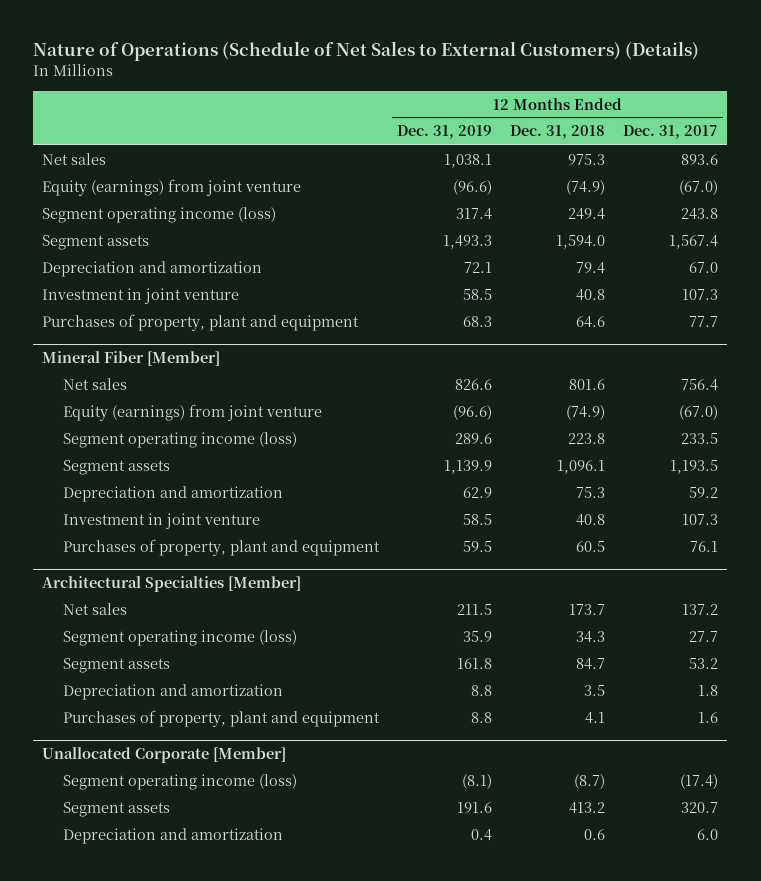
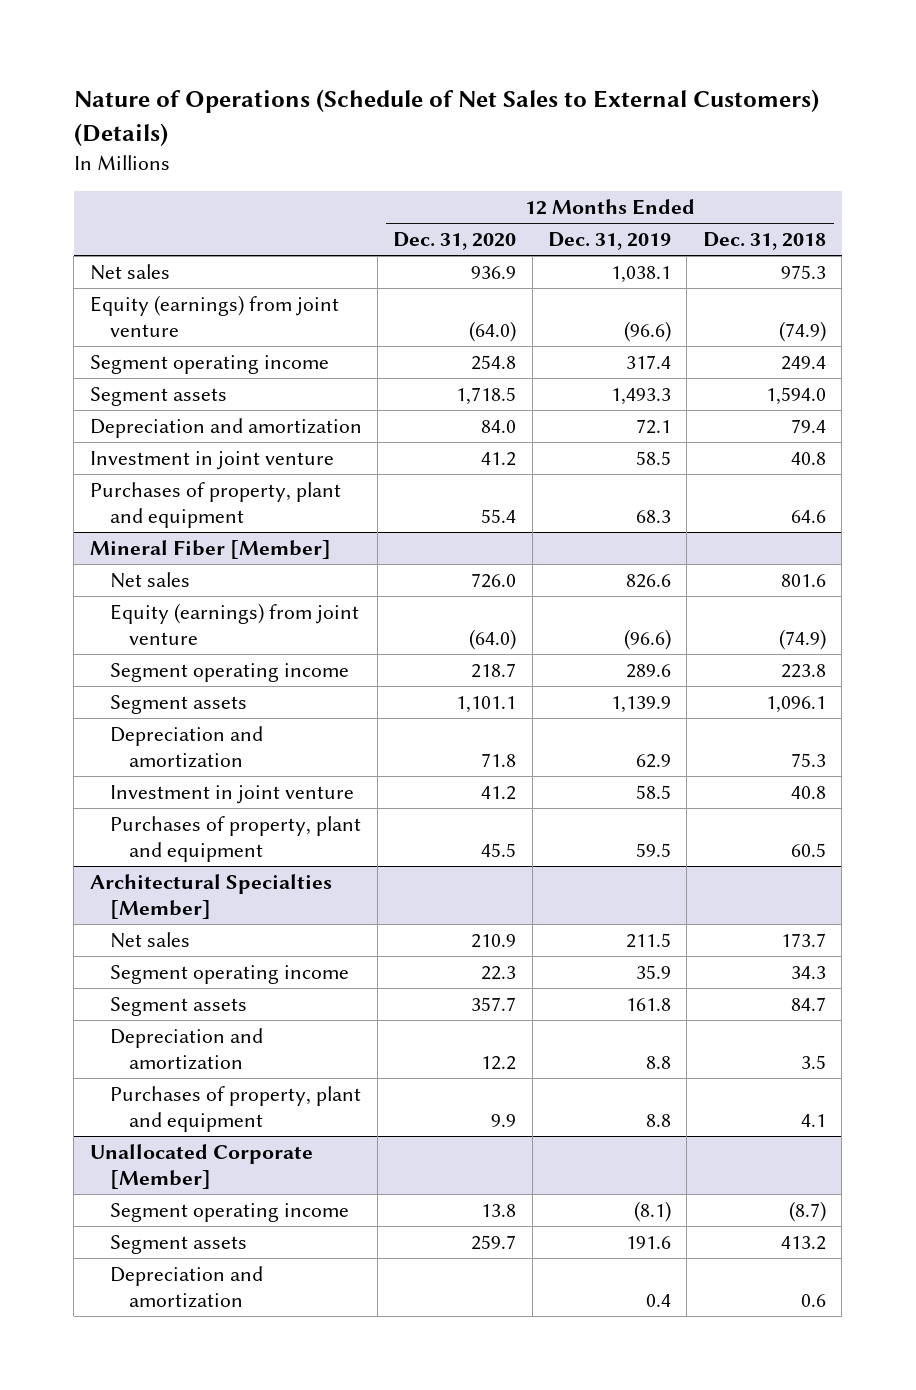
- | 12 Months Ended Dec. 31, 2019 | 12 Months Ended Dec. 31, 2018 | 12 Months Ended Dec. 31, 2017
+ | 12 Months Ended Dec. 31, 2020 | 12 Months Ended Dec. 31, 2019 | 12 Months Ended Dec. 31, 2018
- Segment operating income (loss) | 317.4 | 249.4 | 243.8
+ Segment operating income | 254.8 | 317.4 | 249.4
@ Mineral Fiber [Member]
- Segment operating income (loss) | 289.6 | 223.8 | 233.5
+ Segment operating income | 218.7 | 289.6 | 223.8
@ Architectural Specialties [Member]
- Segment operating income (loss) | 35.9 | 34.3 | 27.7
+ Segment operating income | 22.3 | 35.9 | 34.3
@ Unallocated Corporate [Member]
- Segment operating income (loss) | (8.1) | (8.7) | (17.4)
+ Segment operating income | 13.8 | (8.1) | (8.7)

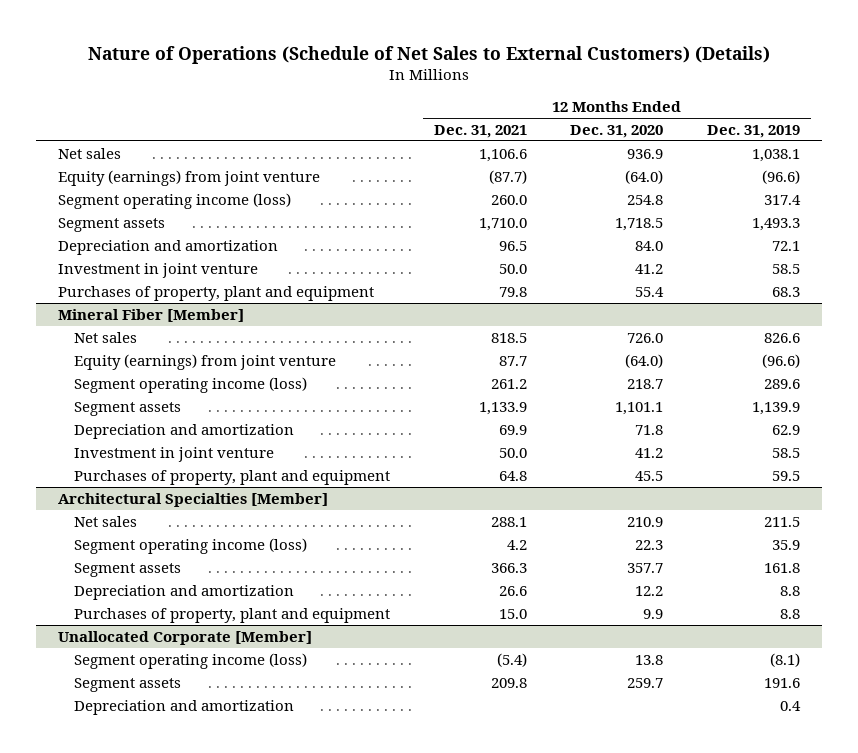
- | 12 Months Ended Dec. 31, 2020 | 12 Months Ended Dec. 31, 2019 | 12 Months Ended Dec. 31, 2018
+ | 12 Months Ended Dec. 31, 2021 | 12 Months Ended Dec. 31, 2020 | 12 Months Ended Dec. 31, 2019
- Segment operating income | 254.8 | 317.4 | 249.4
+ Segment operating income (loss) | 260.0 | 254.8 | 317.4
@ Mineral Fiber [Member]
- Segment operating income | 218.7 | 289.6 | 223.8
+ Segment operating income (loss) | 261.2 | 218.7 | 289.6
@ Architectural Specialties [Member]
- Segment operating income | 22.3 | 35.9 | 34.3
+ Segment operating income (loss) | 4.2 | 22.3 | 35.9
@ Unallocated Corporate [Member]
- Segment operating income | 13.8 | (8.1) | (8.7)
+ Segment operating income (loss) | (5.4) | 13.8 | (8.1)

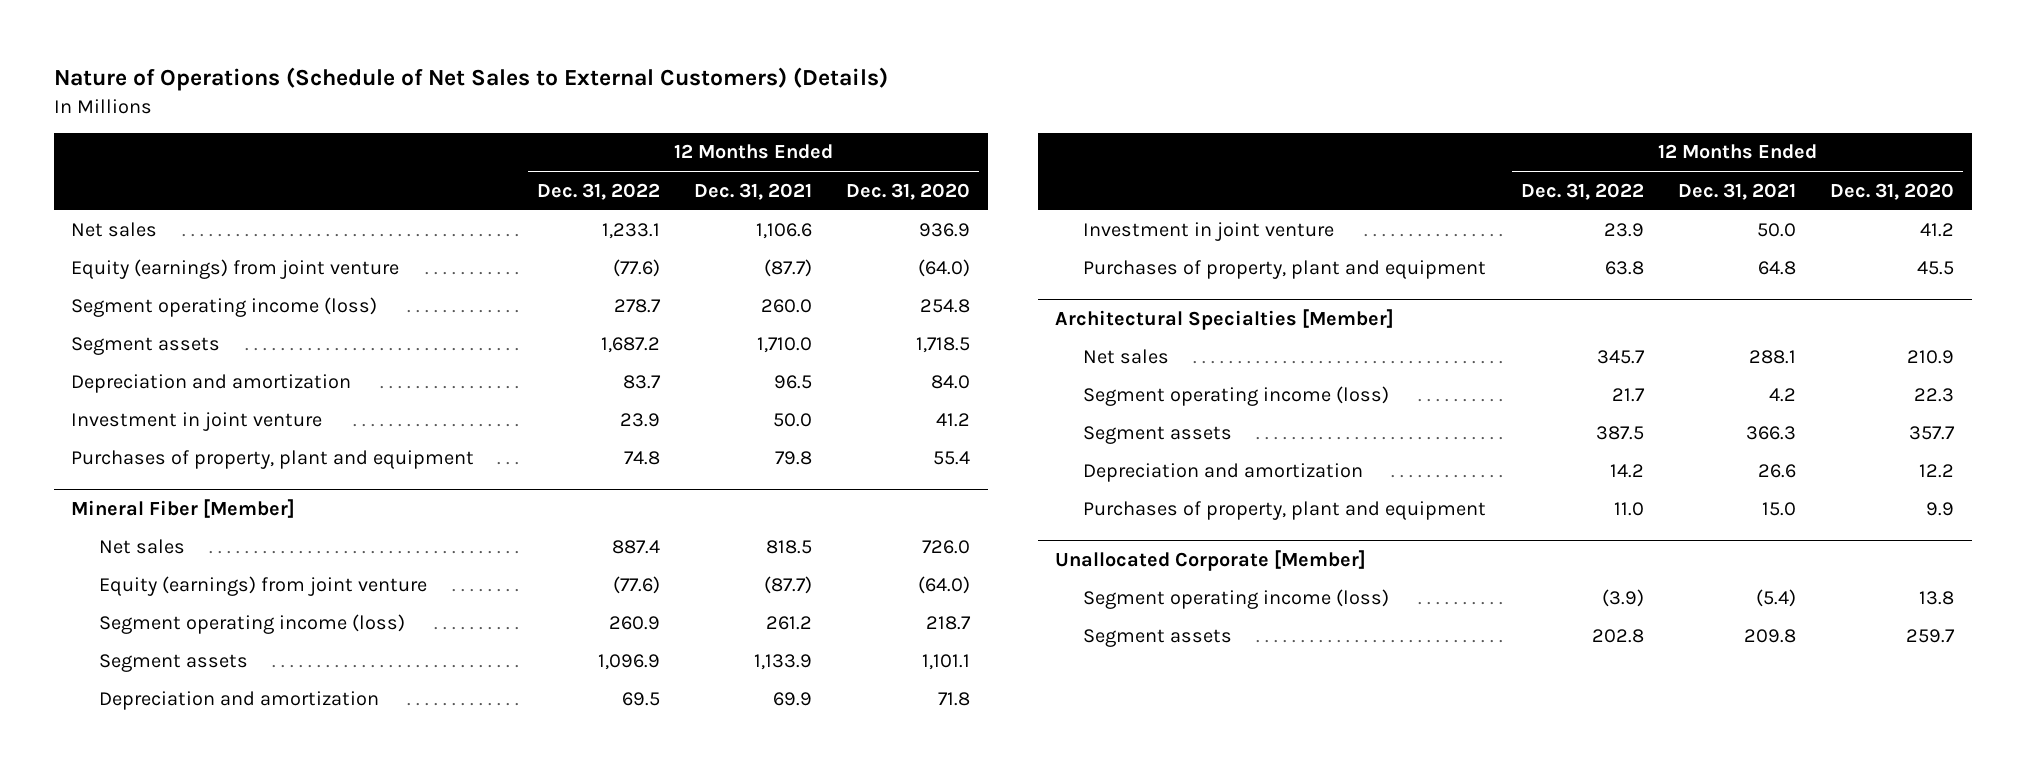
- | 12 Months Ended Dec. 31, 2021 | 12 Months Ended Dec. 31, 2020 | 12 Months Ended Dec. 31, 2019
+ | 12 Months Ended Dec. 31, 2022 | 12 Months Ended Dec. 31, 2021 | 12 Months Ended Dec. 31, 2020
@ Mineral Fiber [Member]
- Equity (earnings) from joint venture | 87.7 | (64.0) | (96.6)
+ Equity (earnings) from joint venture | (77.6) | (87.7) | (64.0)
@ Unallocated Corporate [Member]
- Depreciation and amortization | | | 0.4

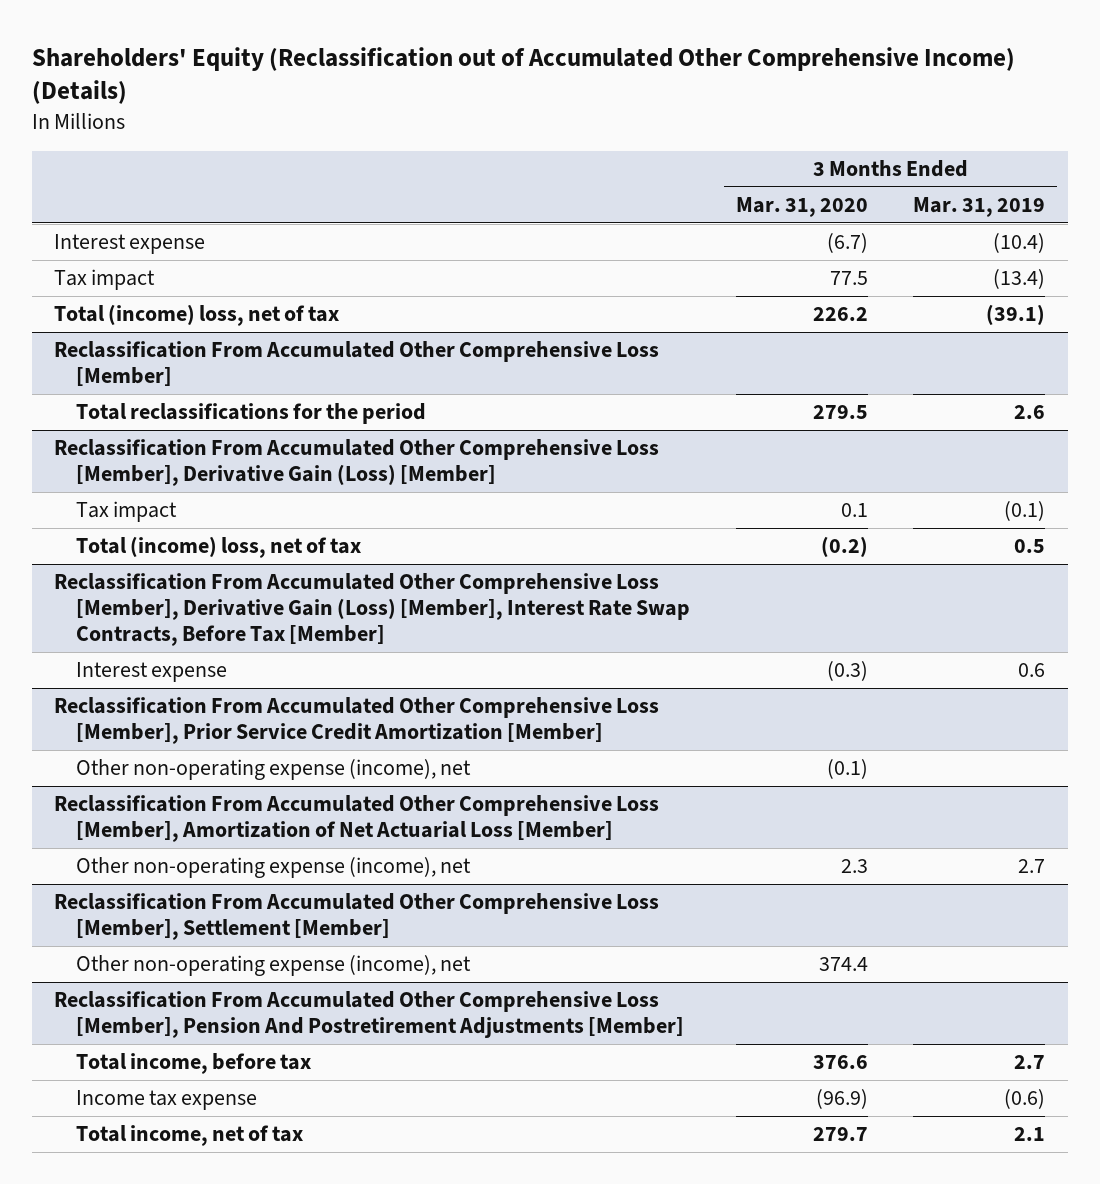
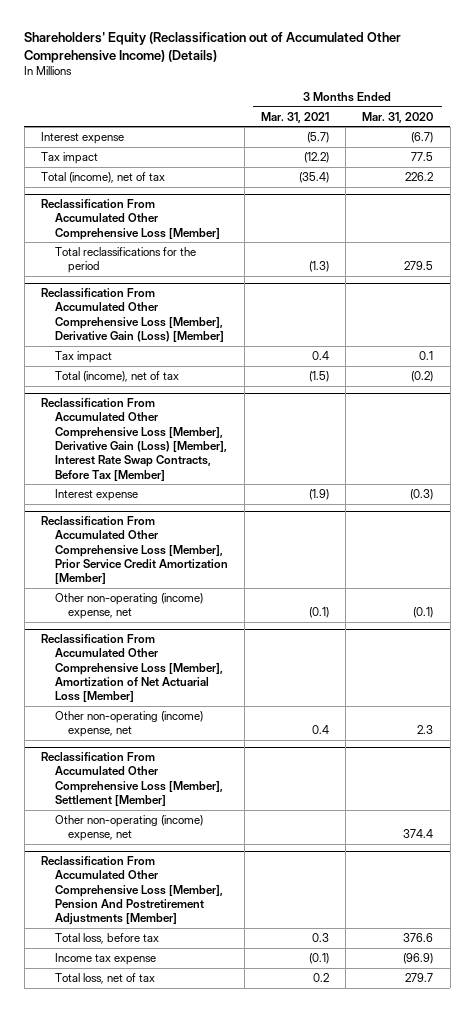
- | 3 Months Ended Mar. 31, 2020 | 3 Months Ended Mar. 31, 2019
+ | 3 Months Ended Mar. 31, 2021 | 3 Months Ended Mar. 31, 2020
- Total (income) loss, net of tax | 226.2 | (39.1)
+ Total (income), net of tax | (35.4) | 226.2
@ Reclassification From Accumulated Other Comprehensive Loss [Member], Derivative Gain (Loss) [Member]
- Total (income) loss, net of tax | (0.2) | 0.5
+ Total (income), net of tax | (1.5) | (0.2)
@ Reclassification From Accumulated Other Comprehensive Loss [Member], Prior Service Credit Amortization [Member]
- Other non-operating expense (income), net | (0.1) |
+ Other non-operating (income) expense, net | (0.1) | (0.1)
@ Reclassification From Accumulated Other Comprehensive Loss [Member], Amortization of Net Actuarial Loss [Member]
- Other non-operating expense (income), net | 2.3 | 2.7
+ Other non-operating (income) expense, net | 0.4 | 2.3
@ Reclassification From Accumulated Other Comprehensive Loss [Member], Settlement [Member]
- Other non-operating expense (income), net | 374.4 |
+ Other non-operating (income) expense, net | | 374.4
@ Reclassification From Accumulated Other Comprehensive Loss [Member], Pension And Postretirement Adjustments [Member]
- Total income, before tax | 376.6 | 2.7
+ Total loss, before tax | 0.3 | 376.6
- Total income, net of tax | 279.7 | 2.1
+ Total loss, net of tax | 0.2 | 279.7

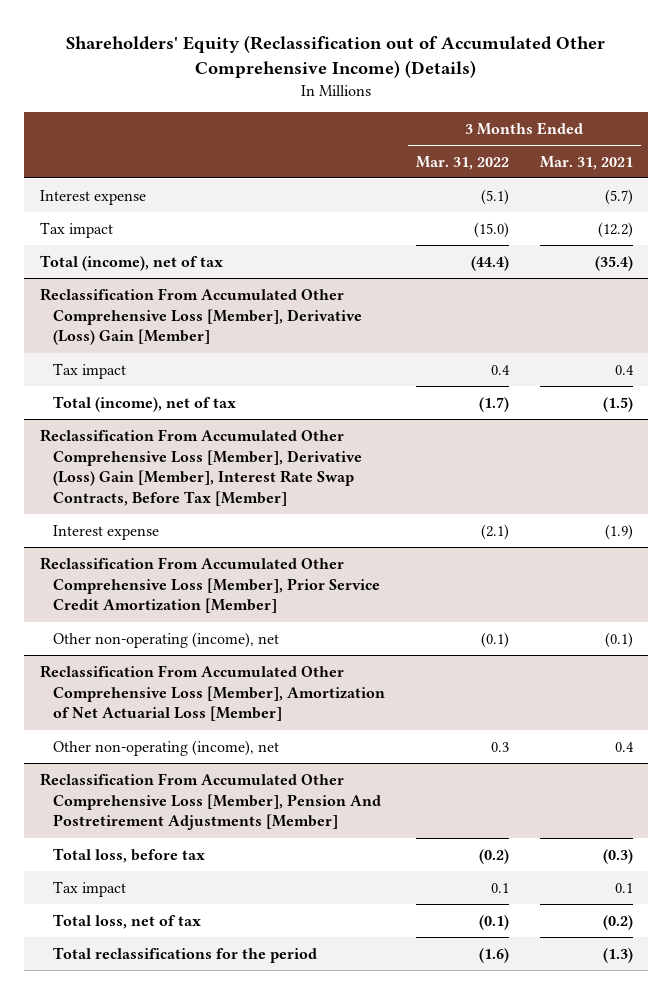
- | 3 Months Ended Mar. 31, 2021 | 3 Months Ended Mar. 31, 2020
+ | 3 Months Ended Mar. 31, 2022 | 3 Months Ended Mar. 31, 2021
- Reclassification From Accumulated Other Comprehensive Loss [Member]
- Total reclassifications for the period | (1.3) | 279.5
- Reclassification From Accumulated Other Comprehensive Loss [Member], Derivative Gain (Loss) [Member]
+ Reclassification From Accumulated Other Comprehensive Loss [Member], Derivative (Loss) Gain [Member]
- Reclassification From Accumulated Other Comprehensive Loss [Member], Derivative Gain (Loss) [Member], Interest Rate Swap Contracts, Before Tax [Member]
+ Reclassification From Accumulated Other Comprehensive Loss [Member], Derivative (Loss) Gain [Member], Interest Rate Swap Contracts, Before Tax [Member]
@ Reclassification From Accumulated Other Comprehensive Loss [Member], Prior Service Credit Amortization [Member]
- Other non-operating (income) expense, net | (0.1) | (0.1)
+ Other non-operating (income), net | (0.1) | (0.1)
@ Reclassification From Accumulated Other Comprehensive Loss [Member], Amortization of Net Actuarial Loss [Member]
- Other non-operating (income) expense, net | 0.4 | 2.3
- Reclassification From Accumulated Other Comprehensive Loss [Member], Settlement [Member]
- Other non-operating (income) expense, net | | 374.4
@ Reclassification From Accumulated Other Comprehensive Loss [Member], Amortization of Net Actuarial Loss [Member]
+ Other non-operating (income), net | 0.3 | 0.4
@ Reclassification From Accumulated Other Comprehensive Loss [Member], Pension And Postretirement Adjustments [Member]
- Total loss, before tax | 0.3 | 376.6
- Income tax expense | (0.1) | (96.9)
- Total loss, net of tax | 0.2 | 279.7
+ Total loss, before tax | (0.2) | (0.3)
+ Tax impact | 0.1 | 0.1
+ Total loss, net of tax | (0.1) | (0.2)
+ Total reclassifications for the period | (1.6) | (1.3)

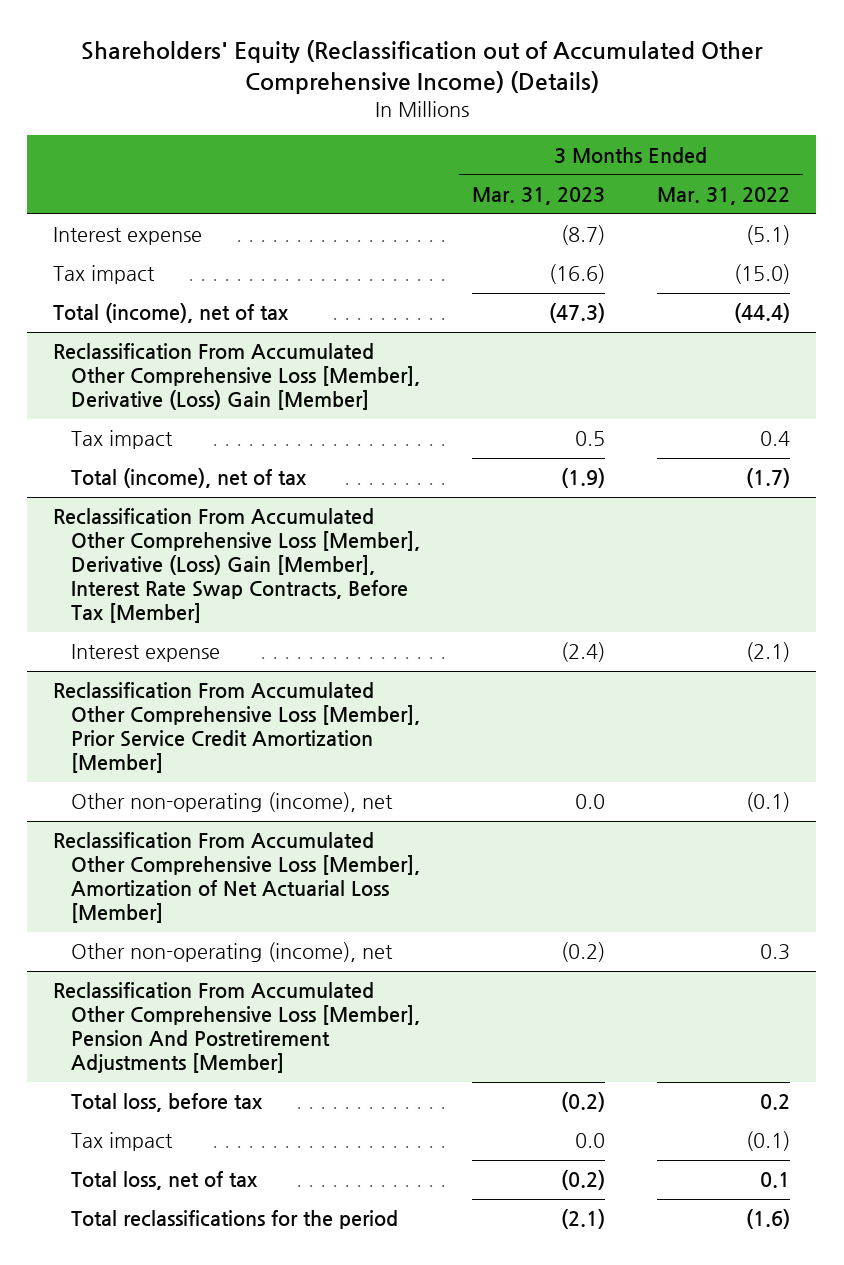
- | 3 Months Ended Mar. 31, 2022 | 3 Months Ended Mar. 31, 2021
+ | 3 Months Ended Mar. 31, 2023 | 3 Months Ended Mar. 31, 2022
@ Reclassification From Accumulated Other Comprehensive Loss [Member], Pension And Postretirement Adjustments [Member]
- Total loss, before tax | (0.2) | (0.3)
- Tax impact | 0.1 | 0.1
- Total loss, net of tax | (0.1) | (0.2)
+ Total loss, before tax | (0.2) | 0.2
+ Tax impact | 0.0 | (0.1)
+ Total loss, net of tax | (0.2) | 0.1

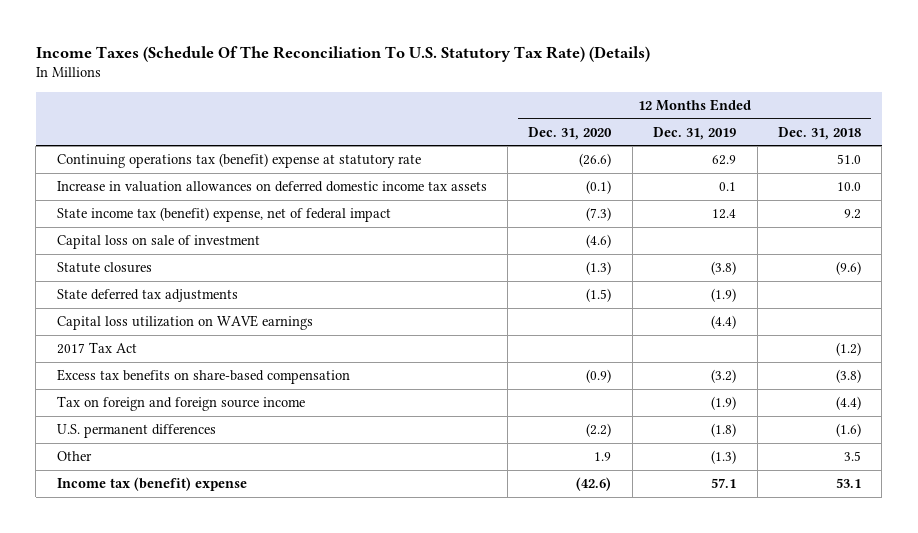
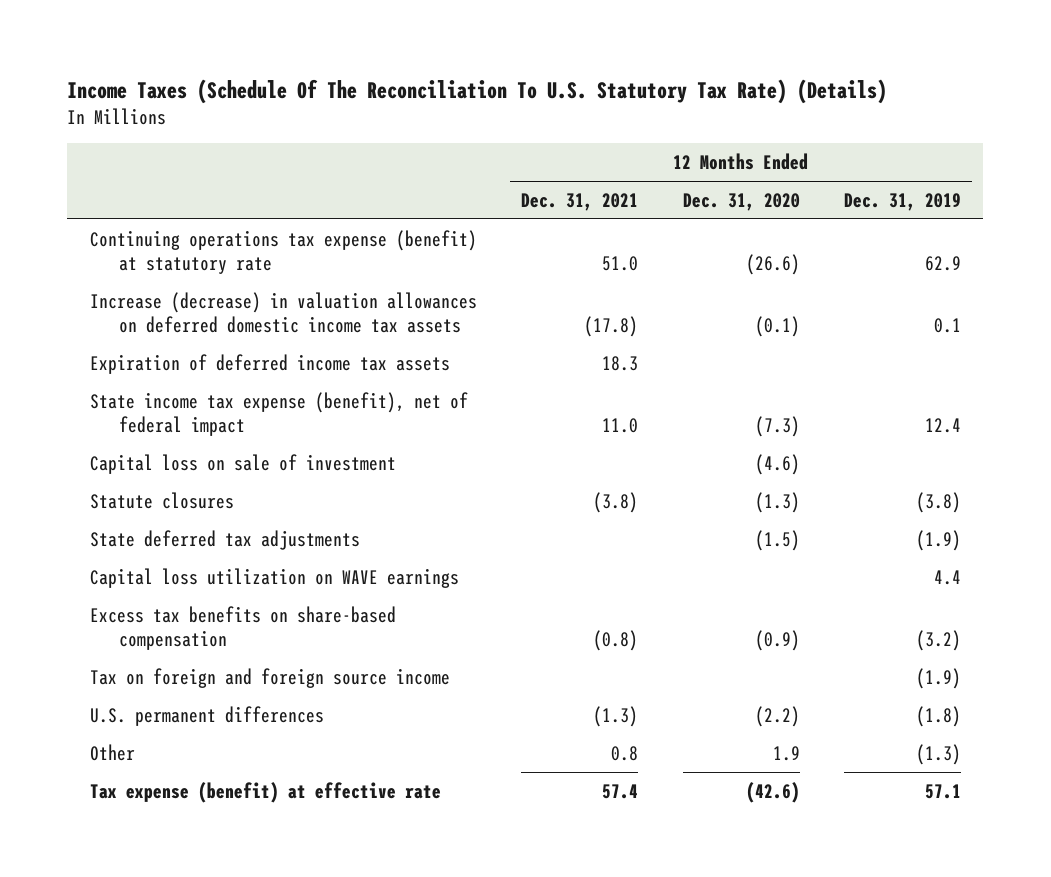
- | 12 Months Ended Dec. 31, 2020 | 12 Months Ended Dec. 31, 2019 | 12 Months Ended Dec. 31, 2018
+ | 12 Months Ended Dec. 31, 2021 | 12 Months Ended Dec. 31, 2020 | 12 Months Ended Dec. 31, 2019
- Continuing operations tax (benefit) expense at statutory rate | (26.6) | 62.9 | 51.0
- Increase in valuation allowances on deferred domestic income tax assets | (0.1) | 0.1 | 10.0
- State income tax (benefit) expense, net of federal impact | (7.3) | 12.4 | 9.2
+ Continuing operations tax expense (benefit) at statutory rate | 51.0 | (26.6) | 62.9
+ Increase (decrease) in valuation allowances on deferred domestic income tax assets | (17.8) | (0.1) | 0.1
+ Expiration of deferred income tax assets | 18.3 | |
+ State income tax expense (benefit), net of federal impact | 11.0 | (7.3) | 12.4
- Capital loss utilization on WAVE earnings | | (4.4) |
- 2017 Tax Act | | | (1.2)
+ Capital loss utilization on WAVE earnings | | | 4.4
- Income tax (benefit) expense | (42.6) | 57.1 | 53.1
+ Tax expense (benefit) at effective rate | 57.4 | (42.6) | 57.1

